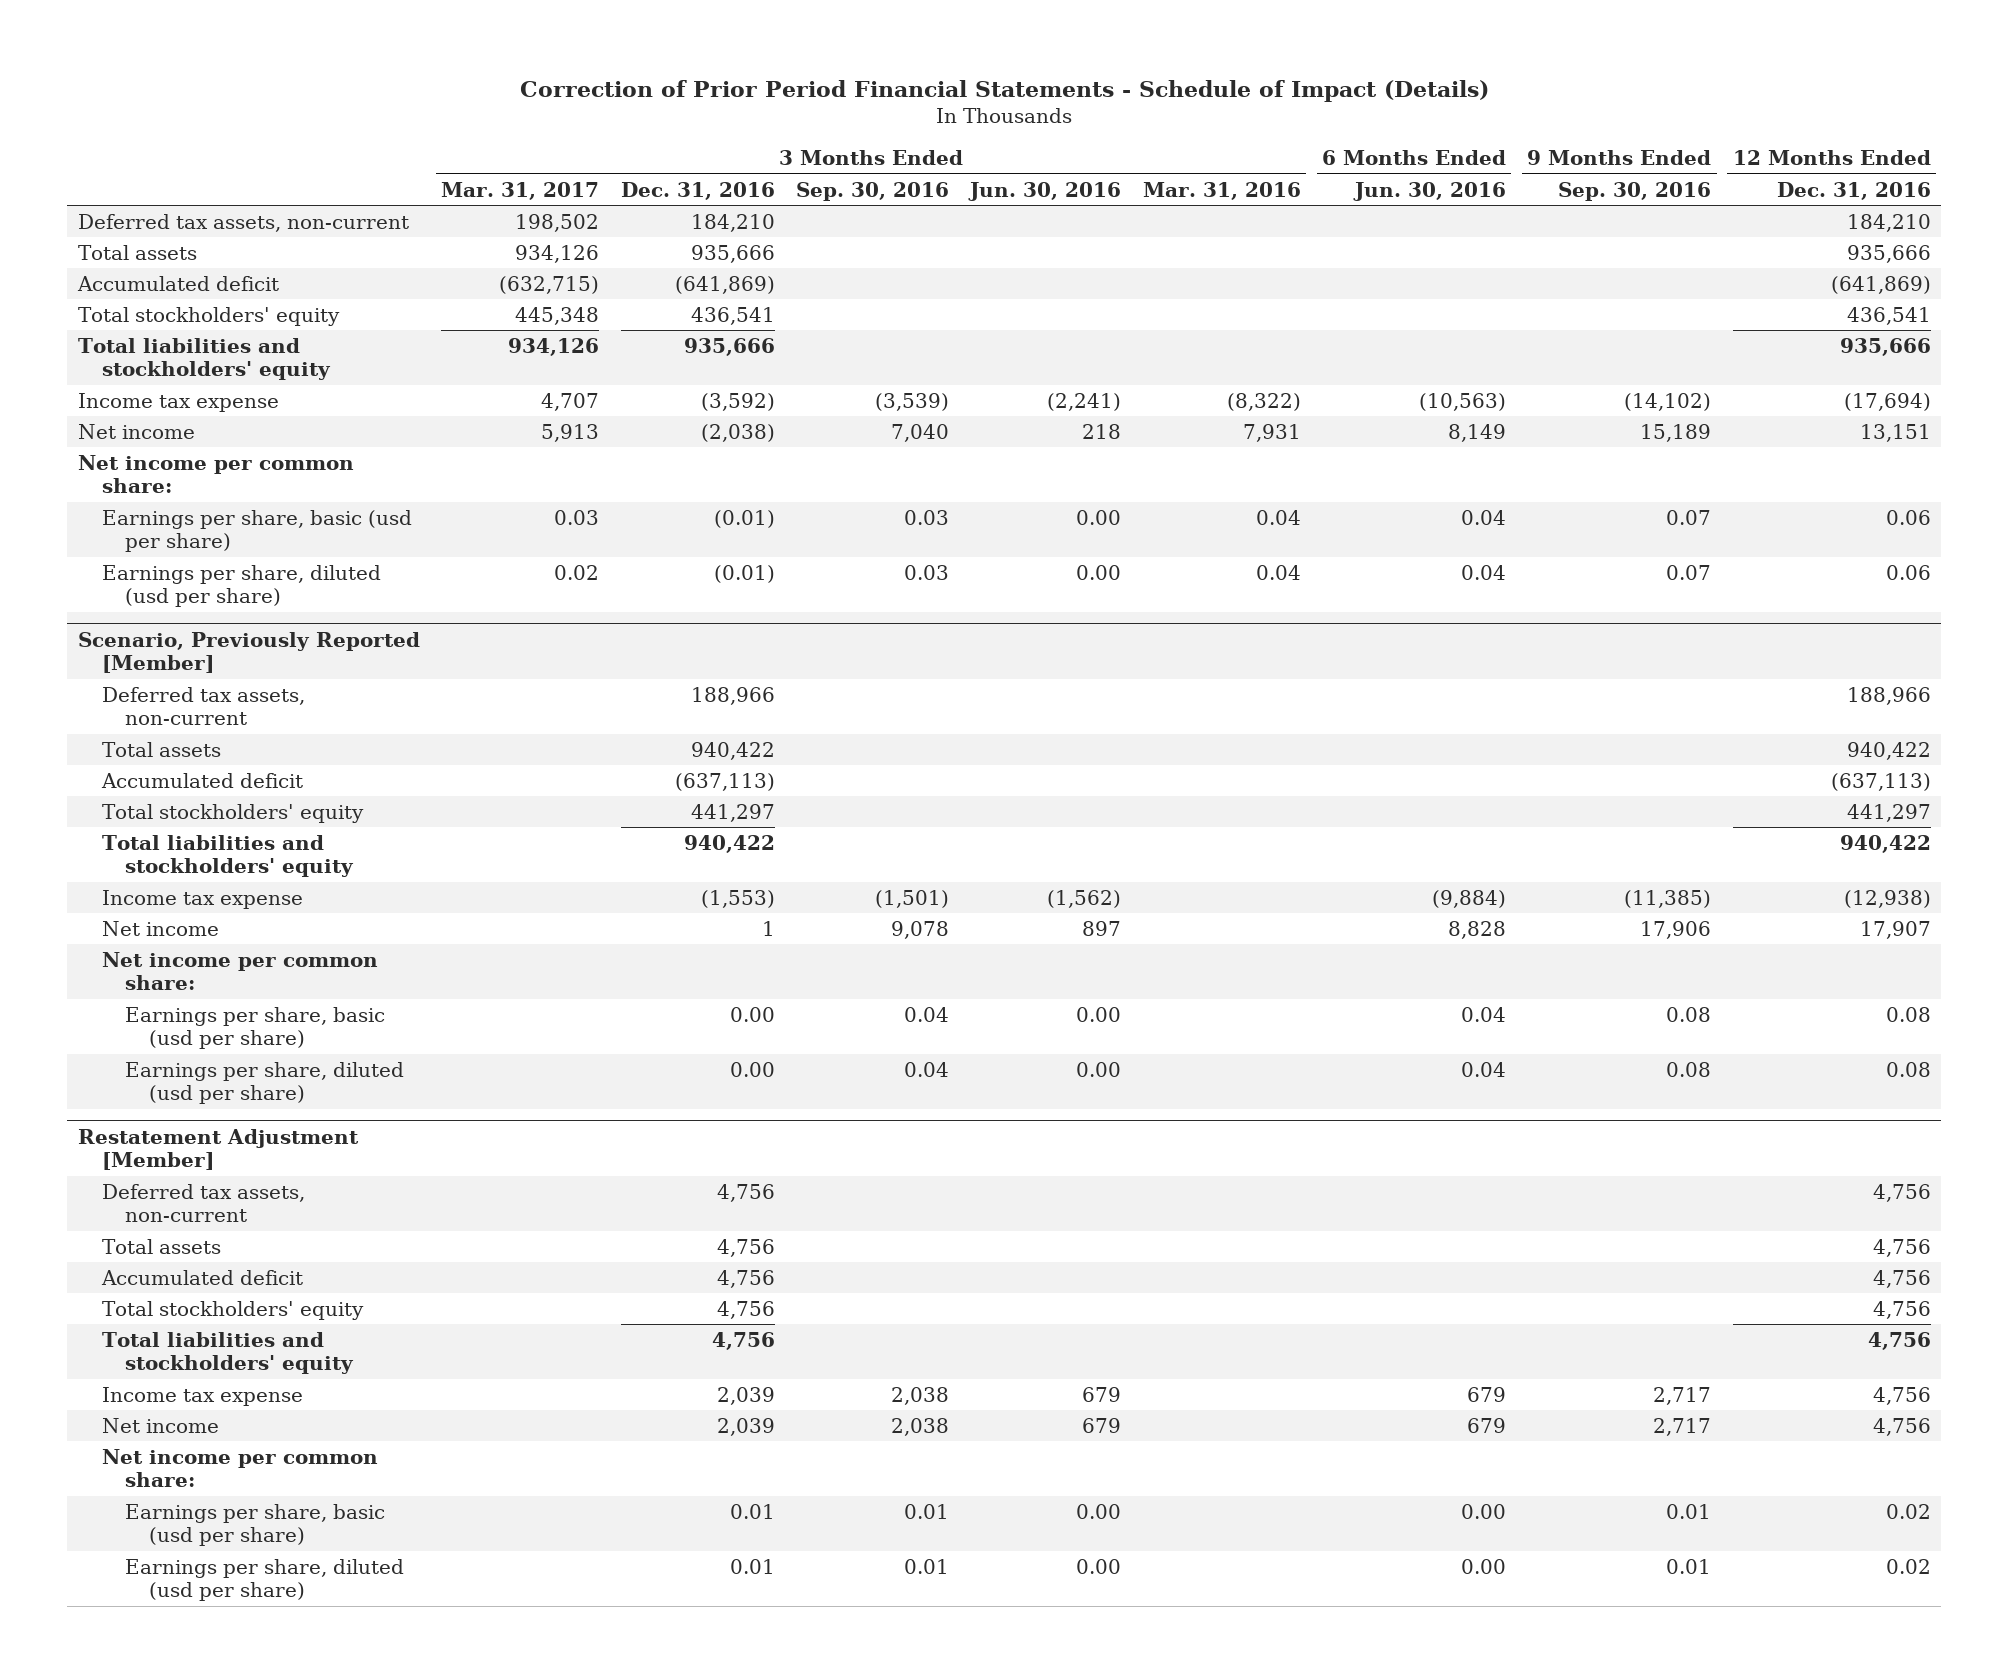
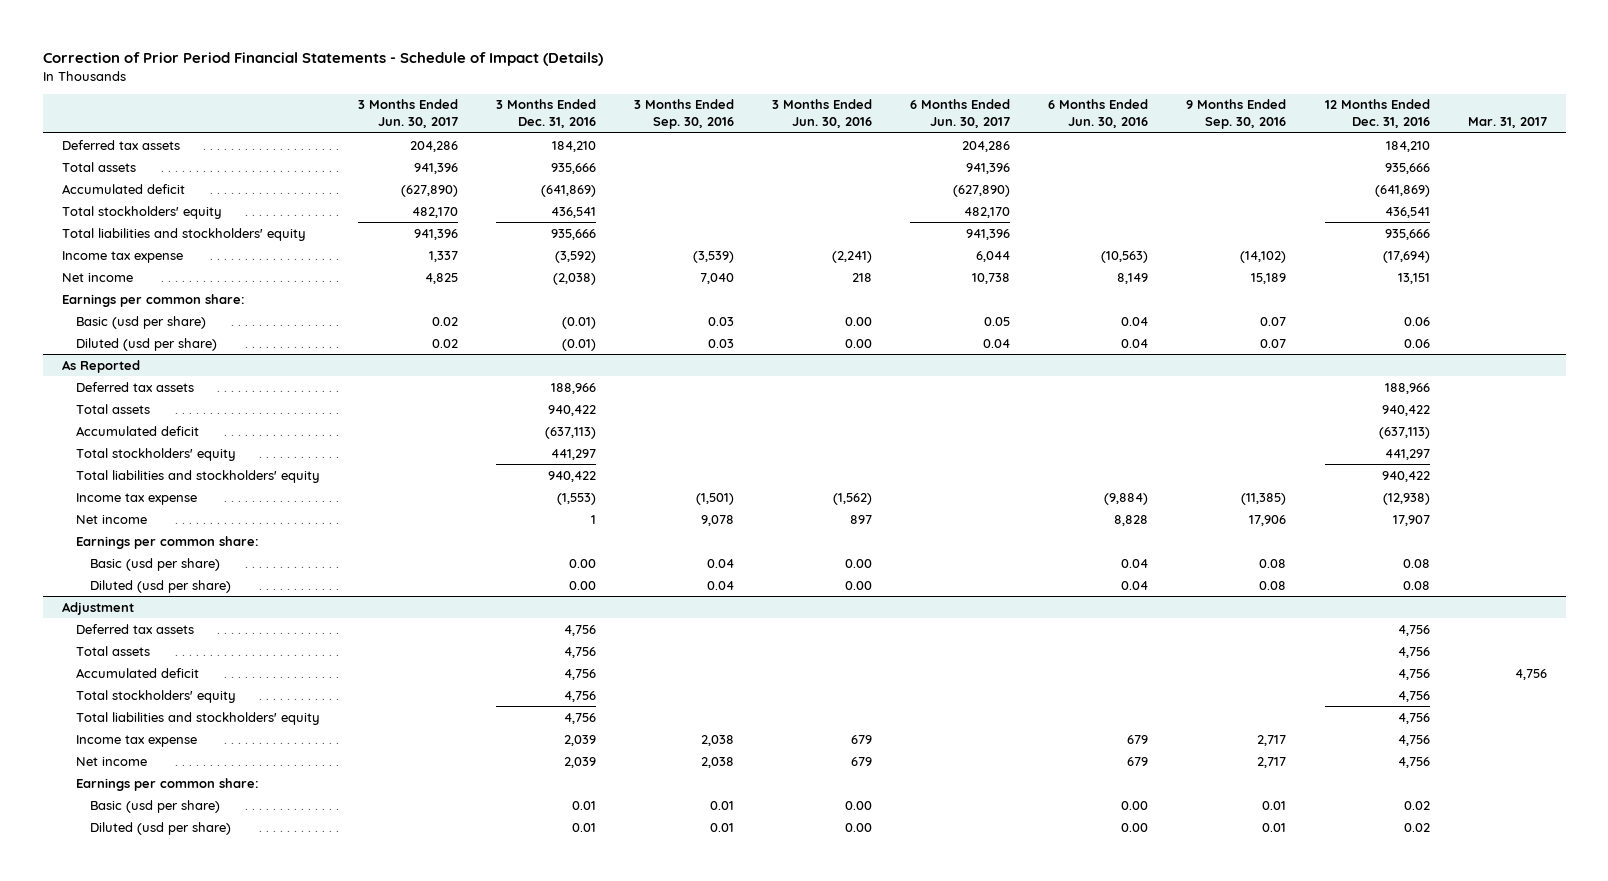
- | 3 Months Ended Mar. 31, 2017 | 3 Months Ended Dec. 31, 2016 | 3 Months Ended Sep. 30, 2016 | 3 Months Ended Jun. 30, 2016 | 3 Months Ended Mar. 31, 2016 | 6 Months Ended Jun. 30, 2016 | 9 Months Ended Sep. 30, 2016 | 12 Months Ended Dec. 31, 2016
+ | 3 Months Ended Jun. 30, 2017 | 3 Months Ended Dec. 31, 2016 | 3 Months Ended Sep. 30, 2016 | 3 Months Ended Jun. 30, 2016 | 6 Months Ended Jun. 30, 2017 | 6 Months Ended Jun. 30, 2016 | 9 Months Ended Sep. 30, 2016 | 12 Months Ended Dec. 31, 2016 | Mar. 31, 2017
- Deferred tax assets, non-current | 198,502 | 184,210 | | | | | | 184,210
+ Deferred tax assets | 204,286 | 184,210 | | | 204,286 | | | 184,210 |
- Net income per common share:
- Earnings per share, basic (usd per share) | 0.03 | (0.01) | 0.03 | 0.00 | 0.04 | 0.04 | 0.07 | 0.06
- Earnings per share, diluted (usd per share) | 0.02 | (0.01) | 0.03 | 0.00 | 0.04 | 0.04 | 0.07 | 0.06
- Scenario, Previously Reported [Member]
- Deferred tax assets, non-current | | 188,966 | | | | | | 188,966
+ Earnings per common share:
+ Basic (usd per share) | 0.02 | (0.01) | 0.03 | 0.00 | 0.05 | 0.04 | 0.07 | 0.06 |
+ Diluted (usd per share) | 0.02 | (0.01) | 0.03 | 0.00 | 0.04 | 0.04 | 0.07 | 0.06 |
+ As Reported
+ Deferred tax assets | | 188,966 | | | | | | 188,966 |
- Net income per common share:
- Earnings per share, basic (usd per share) | | 0.00 | 0.04 | 0.00 | | 0.04 | 0.08 | 0.08
- Earnings per share, diluted (usd per share) | | 0.00 | 0.04 | 0.00 | | 0.04 | 0.08 | 0.08
- Restatement Adjustment [Member]
- Deferred tax assets, non-current | | 4,756 | | | | | | 4,756
+ Earnings per common share:
+ Basic (usd per share) | | 0.00 | 0.04 | 0.00 | | 0.04 | 0.08 | 0.08 |
+ Diluted (usd per share) | | 0.00 | 0.04 | 0.00 | | 0.04 | 0.08 | 0.08 |
+ Adjustment
+ Deferred tax assets | | 4,756 | | | | | | 4,756 |
- Net income per common share:
- Earnings per share, basic (usd per share) | | 0.01 | 0.01 | 0.00 | | 0.00 | 0.01 | 0.02
- Earnings per share, diluted (usd per share) | | 0.01 | 0.01 | 0.00 | | 0.00 | 0.01 | 0.02
+ Earnings per common share:
+ Basic (usd per share) | | 0.01 | 0.01 | 0.00 | | 0.00 | 0.01 | 0.02 |
+ Diluted (usd per share) | | 0.01 | 0.01 | 0.00 | | 0.00 | 0.01 | 0.02 |

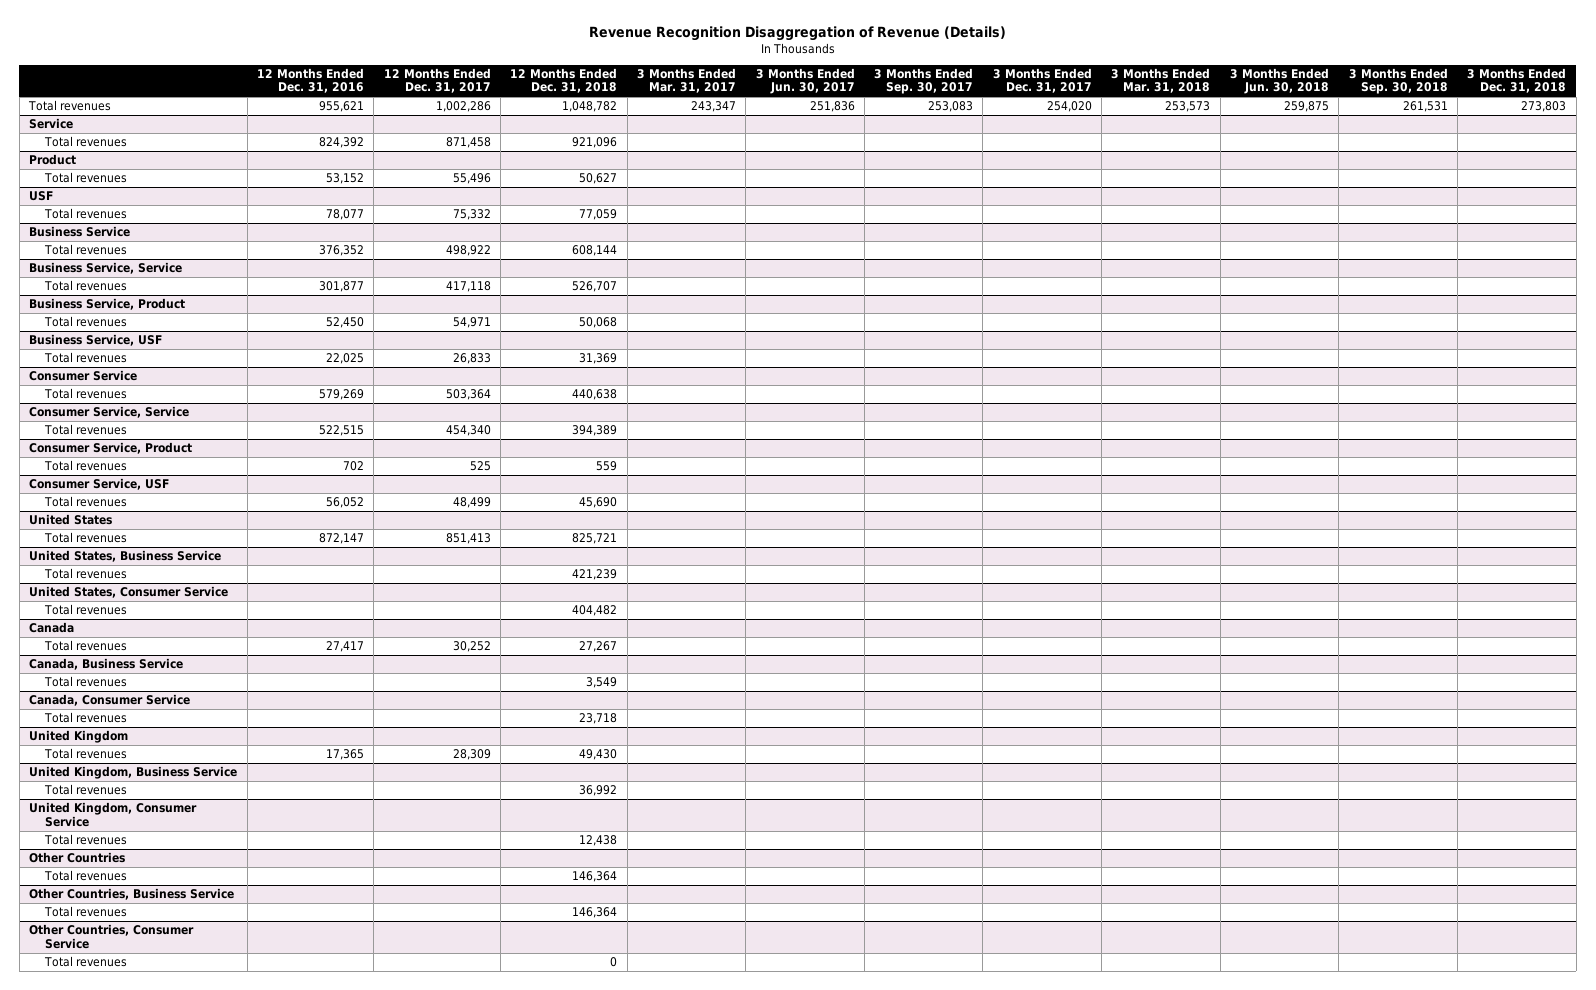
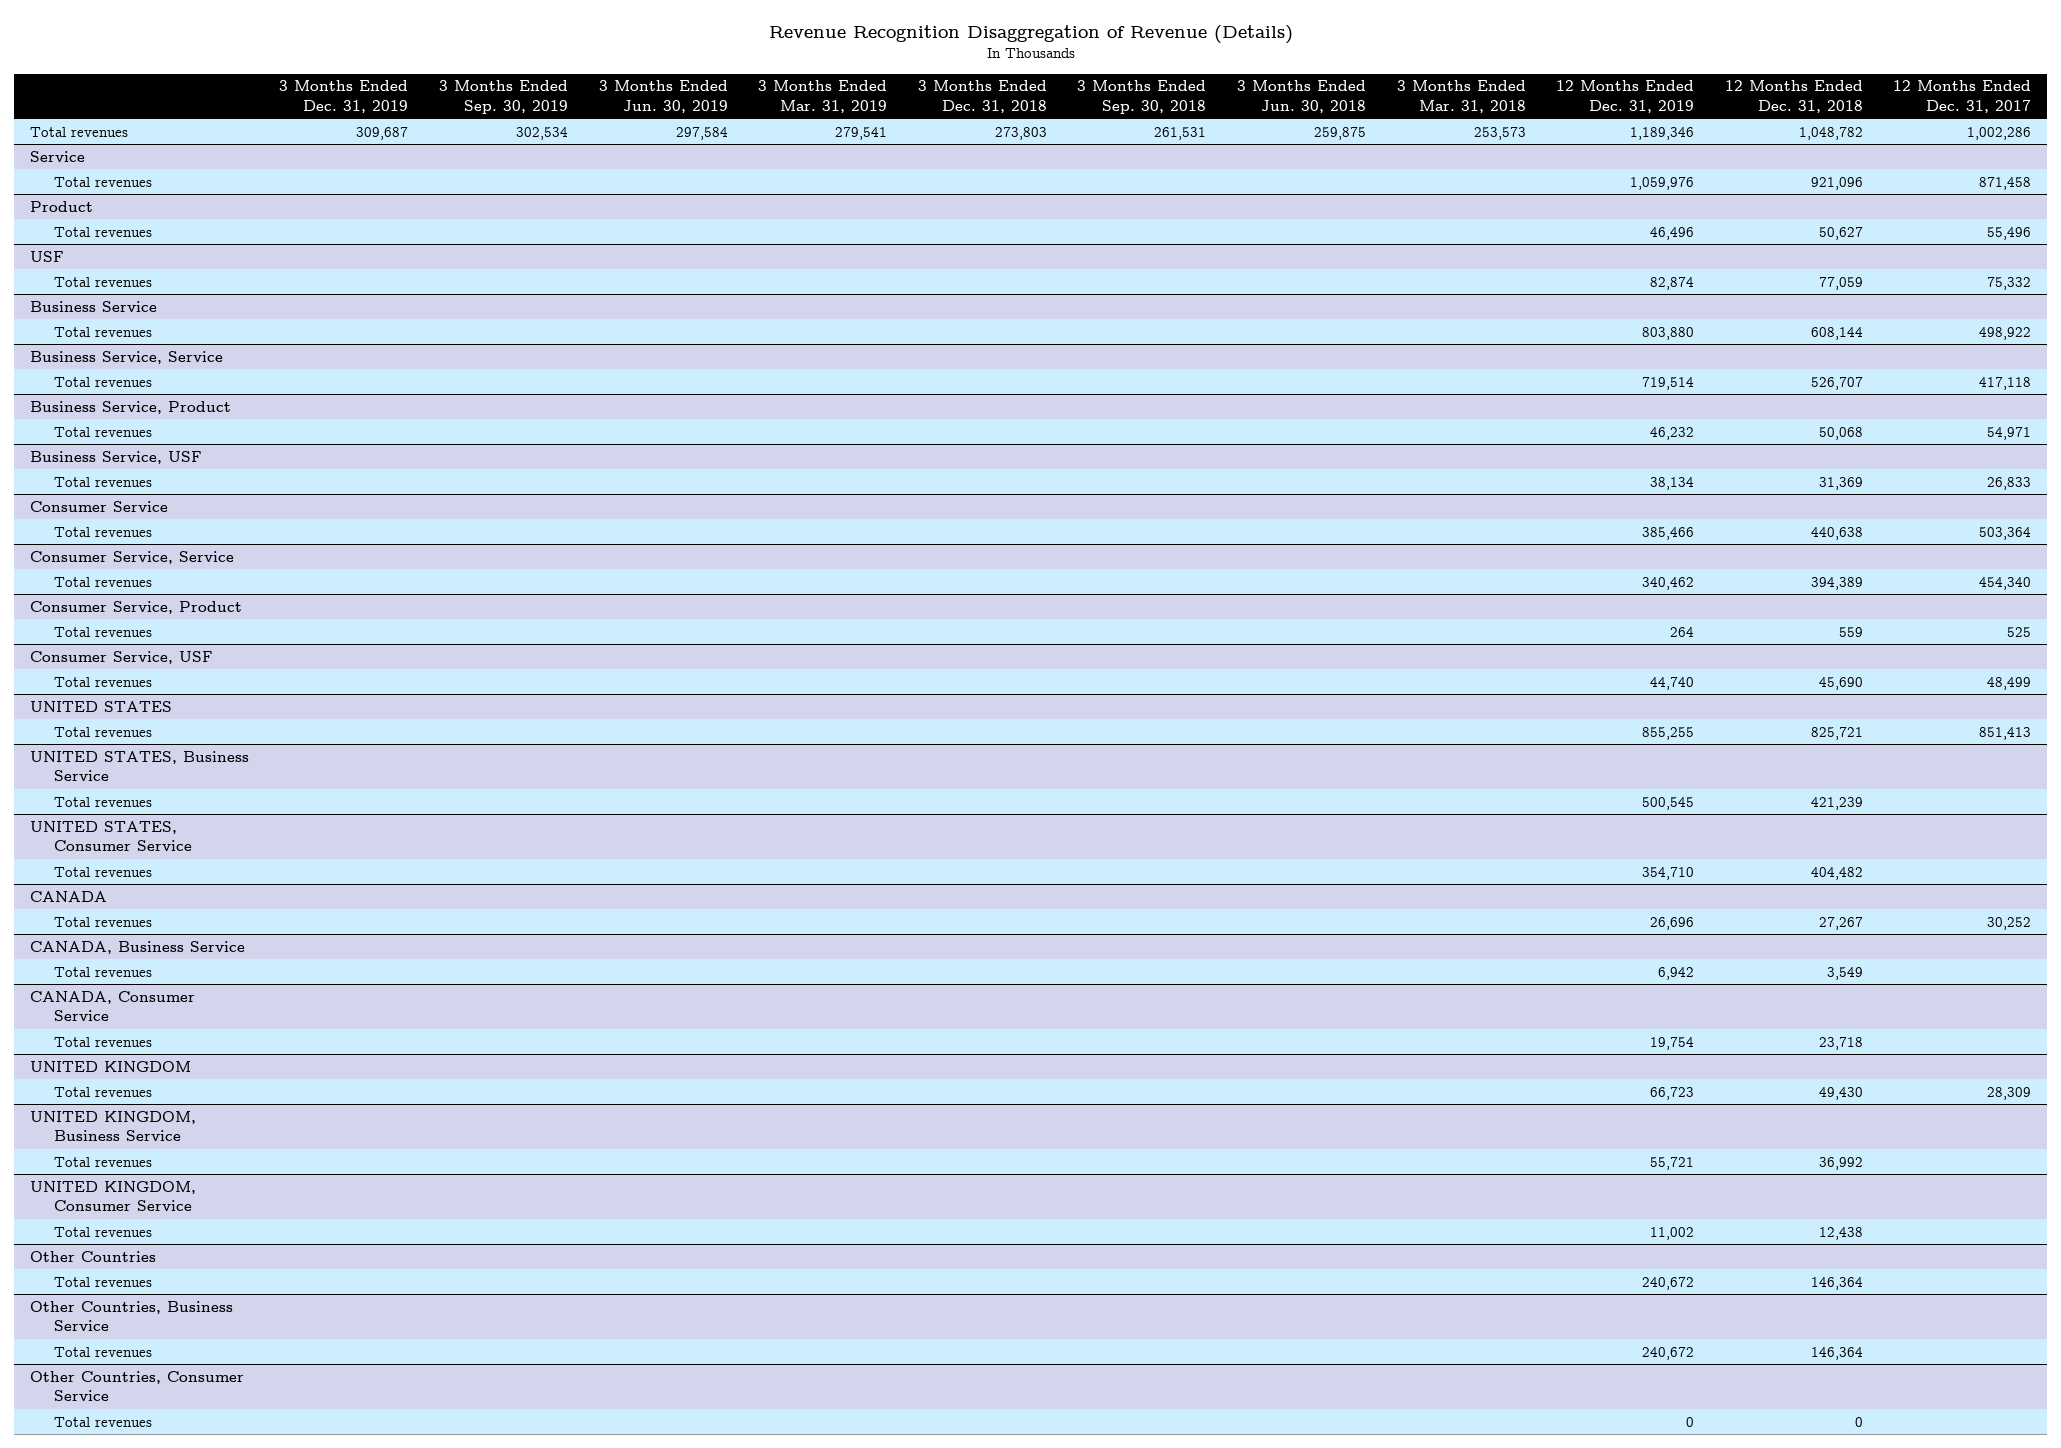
- | 12 Months Ended Dec. 31, 2016 | 12 Months Ended Dec. 31, 2017 | 12 Months Ended Dec. 31, 2018 | 3 Months Ended Mar. 31, 2017 | 3 Months Ended Jun. 30, 2017 | 3 Months Ended Sep. 30, 2017 | 3 Months Ended Dec. 31, 2017 | 3 Months Ended Mar. 31, 2018 | 3 Months Ended Jun. 30, 2018 | 3 Months Ended Sep. 30, 2018 | 3 Months Ended Dec. 31, 2018
+ | 3 Months Ended Dec. 31, 2019 | 3 Months Ended Sep. 30, 2019 | 3 Months Ended Jun. 30, 2019 | 3 Months Ended Mar. 31, 2019 | 3 Months Ended Dec. 31, 2018 | 3 Months Ended Sep. 30, 2018 | 3 Months Ended Jun. 30, 2018 | 3 Months Ended Mar. 31, 2018 | 12 Months Ended Dec. 31, 2019 | 12 Months Ended Dec. 31, 2018 | 12 Months Ended Dec. 31, 2017
- United States
+ UNITED STATES
- United States, Business Service
+ UNITED STATES, Business Service
- United States, Consumer Service
+ UNITED STATES, Consumer Service
- Canada
+ CANADA
- Canada, Business Service
+ CANADA, Business Service
- Canada, Consumer Service
+ CANADA, Consumer Service
- United Kingdom
+ UNITED KINGDOM
- United Kingdom, Business Service
+ UNITED KINGDOM, Business Service
- United Kingdom, Consumer Service
+ UNITED KINGDOM, Consumer Service

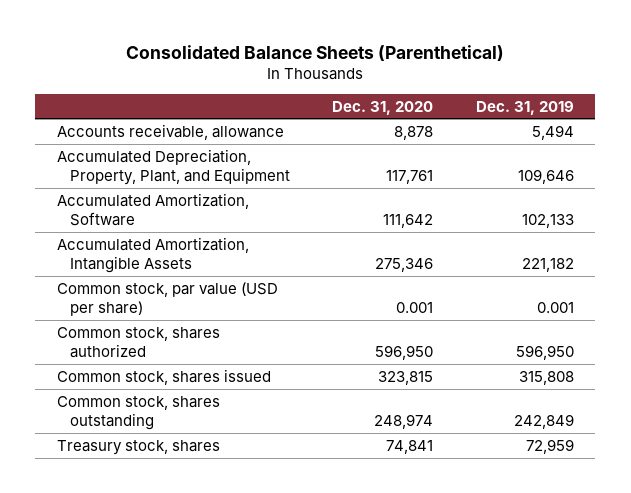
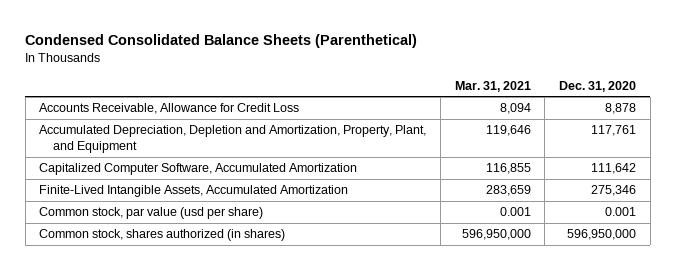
- Consolidated Balance Sheets (Parenthetical)
+ Condensed Consolidated Balance Sheets (Parenthetical)
- | Dec. 31, 2020 | Dec. 31, 2019
+ | Mar. 31, 2021 | Dec. 31, 2020
- Accounts receivable, allowance | 8,878 | 5,494
- Accumulated Depreciation, Property, Plant, and Equipment | 117,761 | 109,646
- Accumulated Amortization, Software | 111,642 | 102,133
- Accumulated Amortization, Intangible Assets | 275,346 | 221,182
- Common stock, par value (USD per share) | 0.001 | 0.001
- Common stock, shares authorized | 596,950 | 596,950
- Common stock, shares issued | 323,815 | 315,808
- Common stock, shares outstanding | 248,974 | 242,849
- Treasury stock, shares | 74,841 | 72,959
+ Accounts Receivable, Allowance for Credit Loss | 8,094 | 8,878
+ Accumulated Depreciation, Depletion and Amortization, Property, Plant, and Equipment | 119,646 | 117,761
+ Capitalized Computer Software, Accumulated Amortization | 116,855 | 111,642
+ Finite-Lived Intangible Assets, Accumulated Amortization | 283,659 | 275,346
+ Common stock, par value (usd per share) | 0.001 | 0.001
+ Common stock, shares authorized (in shares) | 596,950,000 | 596,950,000

